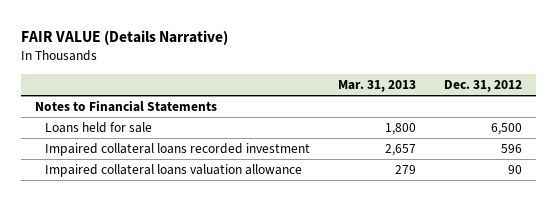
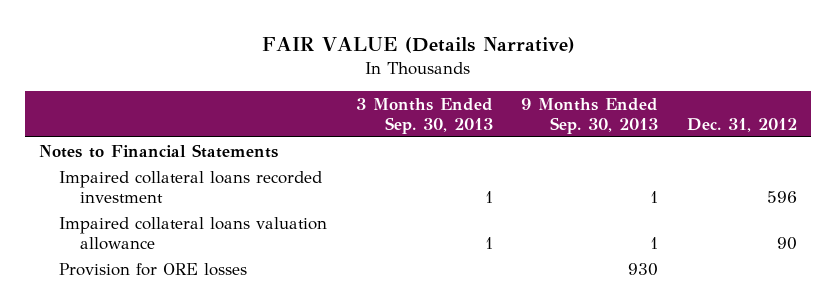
- | Mar. 31, 2013 | Dec. 31, 2012
+ | 3 Months Ended Sep. 30, 2013 | 9 Months Ended Sep. 30, 2013 | Dec. 31, 2012
- Loans held for sale | 1,800 | 6,500
+ Provision for ORE losses | | 930 |

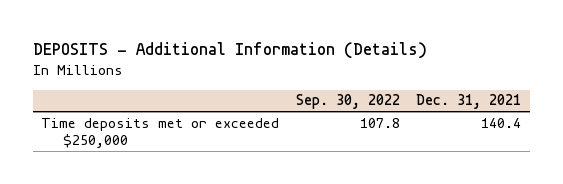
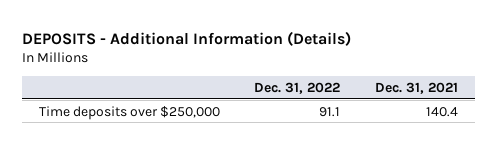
- | Sep. 30, 2022 | Dec. 31, 2021
+ | Dec. 31, 2022 | Dec. 31, 2021
- Time deposits met or exceeded $250,000 | 107.8 | 140.4
+ Time deposits over $250,000 | 91.1 | 140.4

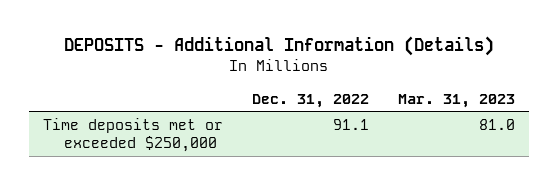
- | Dec. 31, 2022 | Dec. 31, 2021
+ | Dec. 31, 2022 | Mar. 31, 2023
- Time deposits over $250,000 | 91.1 | 140.4
+ Time deposits met or exceeded $250,000 | 91.1 | 81.0

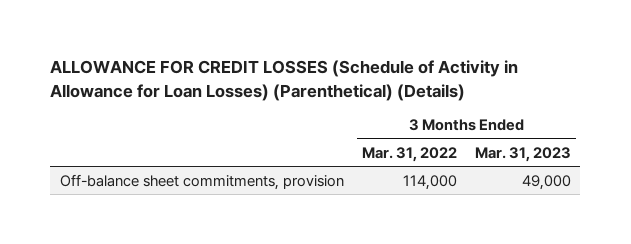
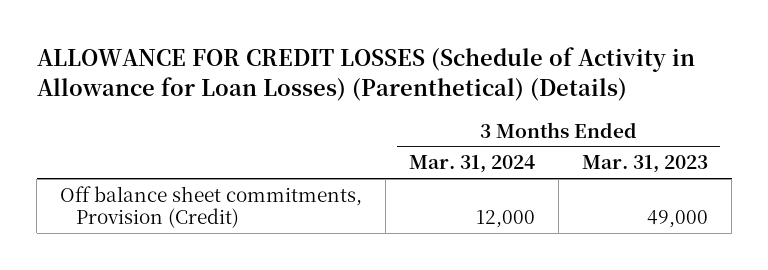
- | 3 Months Ended Mar. 31, 2022 | 3 Months Ended Mar. 31, 2023
+ | 3 Months Ended Mar. 31, 2024 | 3 Months Ended Mar. 31, 2023
- Off-balance sheet commitments, provision | 114,000 | 49,000
+ Off balance sheet commitments, Provision (Credit) | 12,000 | 49,000

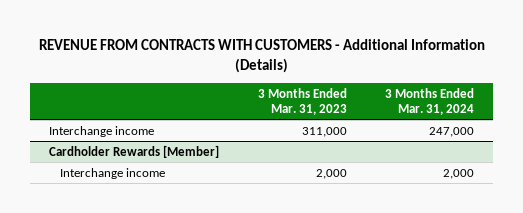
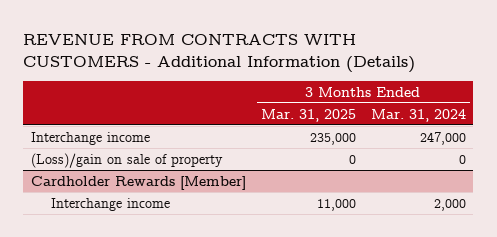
- | 3 Months Ended Mar. 31, 2023 | 3 Months Ended Mar. 31, 2024
+ | 3 Months Ended Mar. 31, 2025 | 3 Months Ended Mar. 31, 2024
+ (Loss)/gain on sale of property | 0 | 0

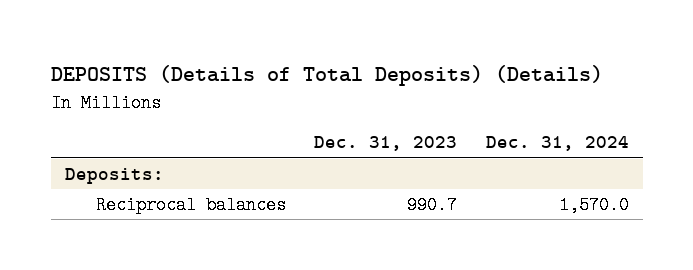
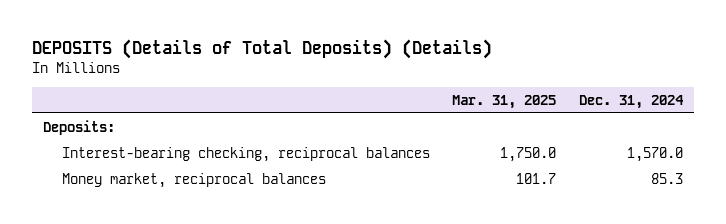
- | Dec. 31, 2023 | Dec. 31, 2024
+ | Mar. 31, 2025 | Dec. 31, 2024
- Reciprocal balances | 990.7 | 1,570.0
+ Interest-bearing checking, reciprocal balances | 1,750.0 | 1,570.0
+ Money market, reciprocal balances | 101.7 | 85.3

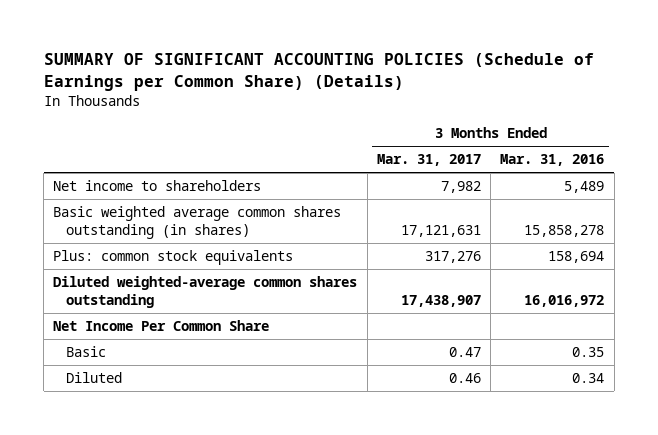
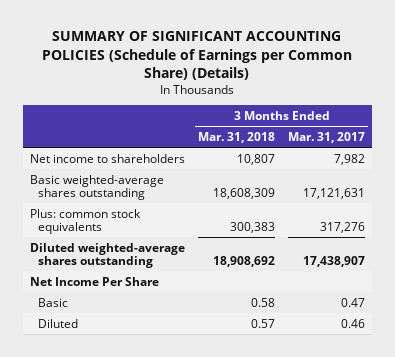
- | 3 Months Ended Mar. 31, 2017 | 3 Months Ended Mar. 31, 2016
+ | 3 Months Ended Mar. 31, 2018 | 3 Months Ended Mar. 31, 2017
- Basic weighted average common shares outstanding (in shares) | 17,121,631 | 15,858,278
+ Basic weighted-average shares outstanding | 18,608,309 | 17,121,631
- Diluted weighted-average common shares outstanding | 17,438,907 | 16,016,972
- Net Income Per Common Share
+ Diluted weighted-average shares outstanding | 18,908,692 | 17,438,907
+ Net Income Per Share

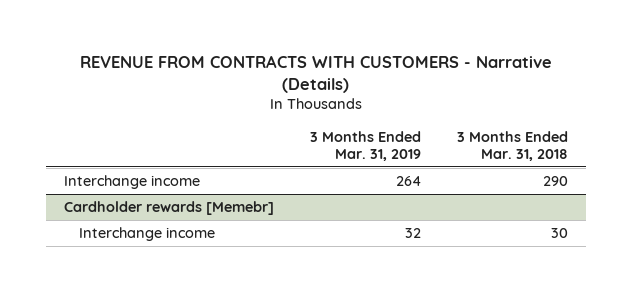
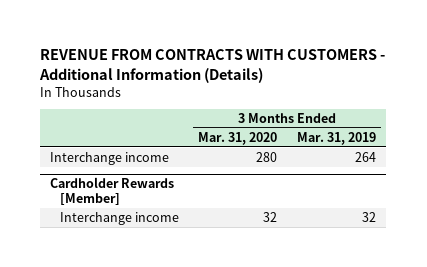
- REVENUE FROM CONTRACTS WITH CUSTOMERS - Narrative (Details)
+ REVENUE FROM CONTRACTS WITH CUSTOMERS - Additional Information (Details)
- | 3 Months Ended Mar. 31, 2019 | 3 Months Ended Mar. 31, 2018
+ | 3 Months Ended Mar. 31, 2020 | 3 Months Ended Mar. 31, 2019
- Cardholder rewards [Memebr]
+ Cardholder Rewards [Member]

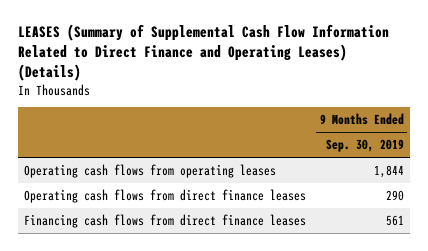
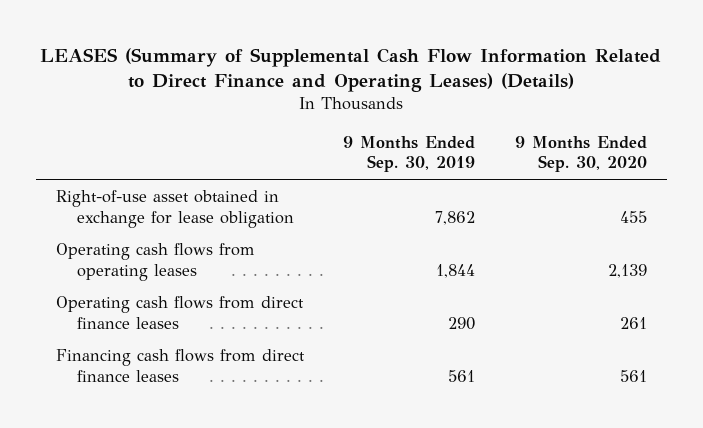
- | 9 Months Ended Sep. 30, 2019
+ | 9 Months Ended Sep. 30, 2019 | 9 Months Ended Sep. 30, 2020
+ Right-of-use asset obtained in exchange for lease obligation | 7,862 | 455

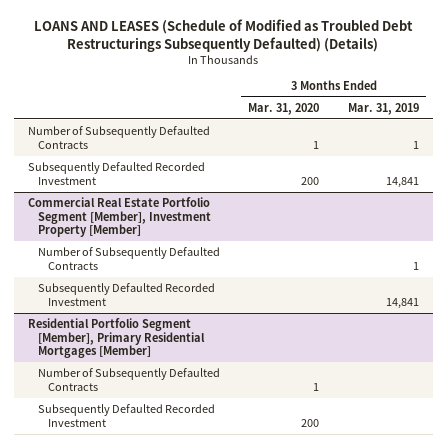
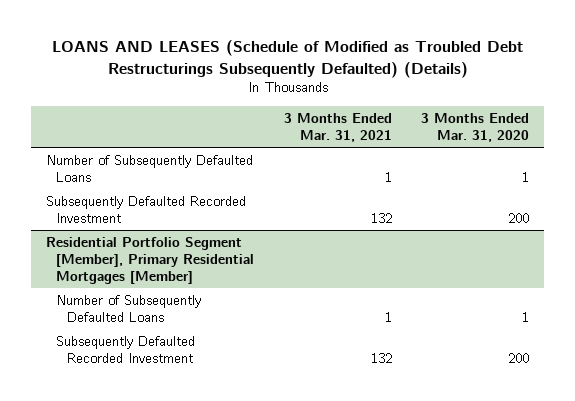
- | 3 Months Ended Mar. 31, 2020 | 3 Months Ended Mar. 31, 2019
+ | 3 Months Ended Mar. 31, 2021 | 3 Months Ended Mar. 31, 2020
- Number of Subsequently Defaulted Contracts | 1 | 1
+ Number of Subsequently Defaulted Loans | 1 | 1
- Commercial Real Estate Portfolio Segment [Member], Investment Property [Member]
- Number of Subsequently Defaulted Contracts | | 1
- Subsequently Defaulted Recorded Investment | | 14,841
@ Residential Portfolio Segment [Member], Primary Residential Mortgages [Member]
- Number of Subsequently Defaulted Contracts | 1 |
+ Number of Subsequently Defaulted Loans | 1 | 1

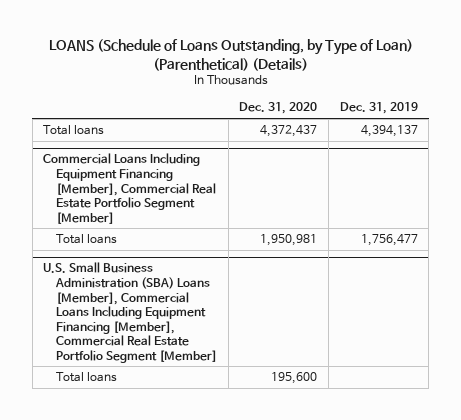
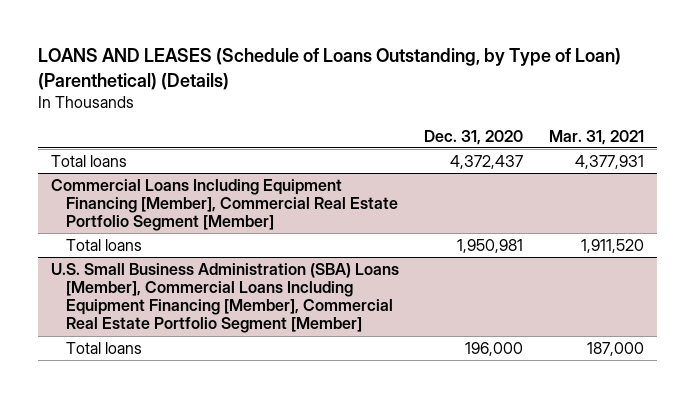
- LOANS (Schedule of Loans Outstanding, by Type of Loan) (Parenthetical) (Details)
+ LOANS AND LEASES (Schedule of Loans Outstanding, by Type of Loan) (Parenthetical) (Details)
- | Dec. 31, 2020 | Dec. 31, 2019
+ | Dec. 31, 2020 | Mar. 31, 2021
@ U.S. Small Business Administration (SBA) Loans [Member], Commercial Loans Including Equipment Financing [Member], Commercial Real Estate Portfolio Segment [Member]
- Total loans | 195,600 |
+ Total loans | 196,000 | 187,000

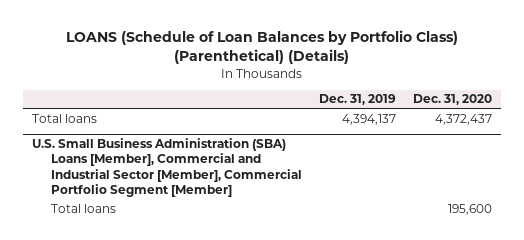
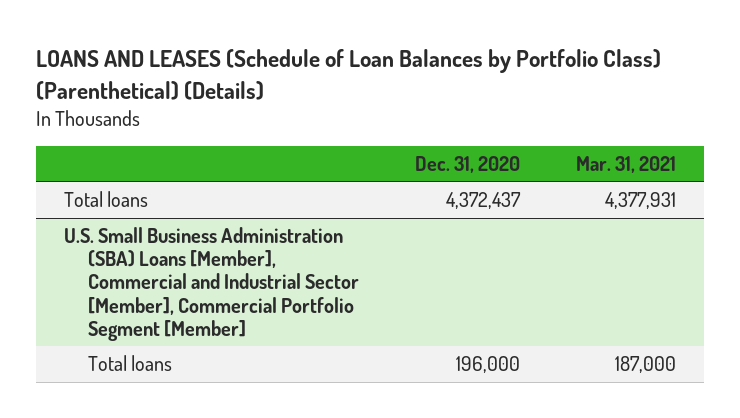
- LOANS (Schedule of Loan Balances by Portfolio Class) (Parenthetical) (Details)
+ LOANS AND LEASES (Schedule of Loan Balances by Portfolio Class) (Parenthetical) (Details)
- | Dec. 31, 2019 | Dec. 31, 2020
+ | Dec. 31, 2020 | Mar. 31, 2021
@ U.S. Small Business Administration (SBA) Loans [Member], Commercial and Industrial Sector [Member], Commercial Portfolio Segment [Member]
- Total loans | | 195,600
+ Total loans | 196,000 | 187,000

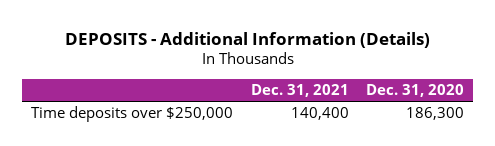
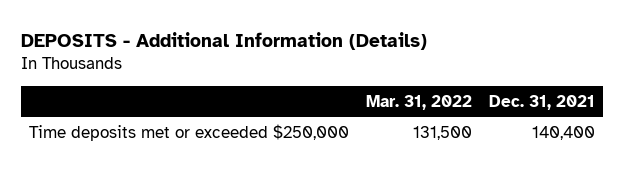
- | Dec. 31, 2021 | Dec. 31, 2020
+ | Mar. 31, 2022 | Dec. 31, 2021
- Time deposits over $250,000 | 140,400 | 186,300
+ Time deposits met or exceeded $250,000 | 131,500 | 140,400

